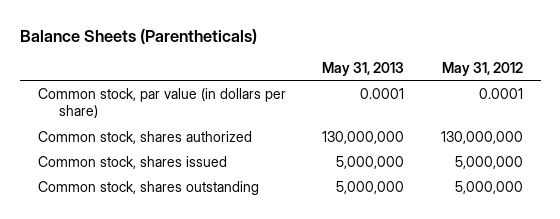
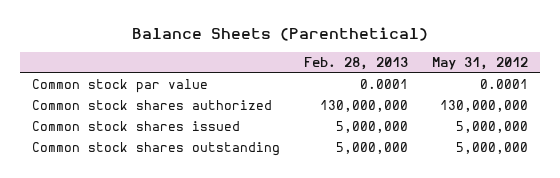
- Balance Sheets (Parentheticals)
+ Balance Sheets (Parenthetical)
- | May 31, 2013 | May 31, 2012
+ | Feb. 28, 2013 | May 31, 2012
- Common stock, par value (in dollars per share) | 0.0001 | 0.0001
- Common stock, shares authorized | 130,000,000 | 130,000,000
- Common stock, shares issued | 5,000,000 | 5,000,000
- Common stock, shares outstanding | 5,000,000 | 5,000,000
+ Common stock par value | 0.0001 | 0.0001
+ Common stock shares authorized | 130,000,000 | 130,000,000
+ Common stock shares issued | 5,000,000 | 5,000,000
+ Common stock shares outstanding | 5,000,000 | 5,000,000

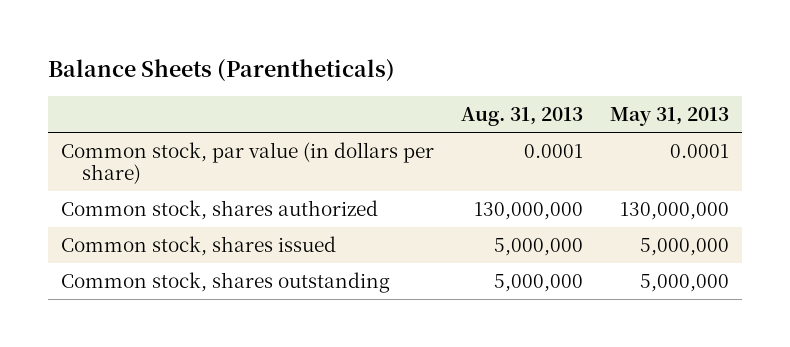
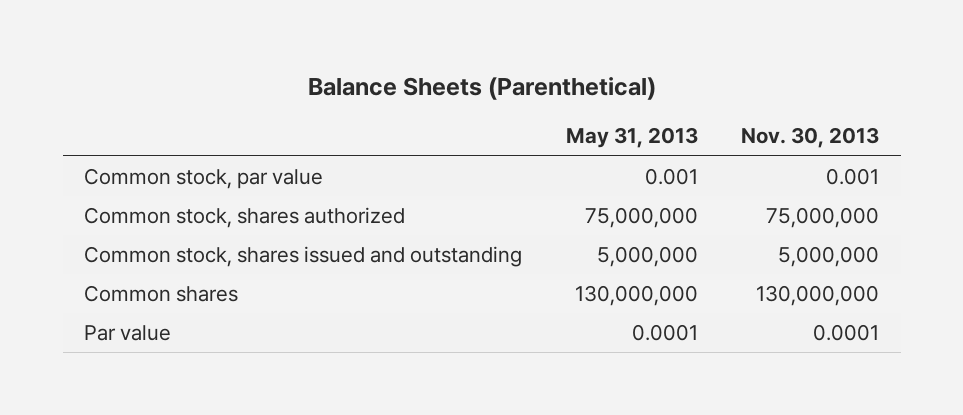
- Balance Sheets (Parentheticals)
+ Balance Sheets (Parenthetical)
- | Aug. 31, 2013 | May 31, 2013
+ | May 31, 2013 | Nov. 30, 2013
- Common stock, par value (in dollars per share) | 0.0001 | 0.0001
- Common stock, shares authorized | 130,000,000 | 130,000,000
- Common stock, shares issued | 5,000,000 | 5,000,000
- Common stock, shares outstanding | 5,000,000 | 5,000,000
+ Common stock, par value | 0.001 | 0.001
+ Common stock, shares authorized | 75,000,000 | 75,000,000
+ Common stock, shares issued and outstanding | 5,000,000 | 5,000,000
+ Common shares | 130,000,000 | 130,000,000
+ Par value | 0.0001 | 0.0001

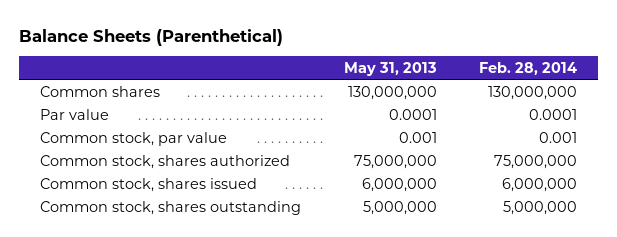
- | May 31, 2013 | Nov. 30, 2013
+ | May 31, 2013 | Feb. 28, 2014
- Common stock, shares issued and outstanding | 5,000,000 | 5,000,000
moved down: Common stock, par value | 0.001 | 0.001
moved down: Common stock, shares authorized | 75,000,000 | 75,000,000
+ Common stock, shares issued | 6,000,000 | 6,000,000
+ Common stock, shares outstanding | 5,000,000 | 5,000,000

